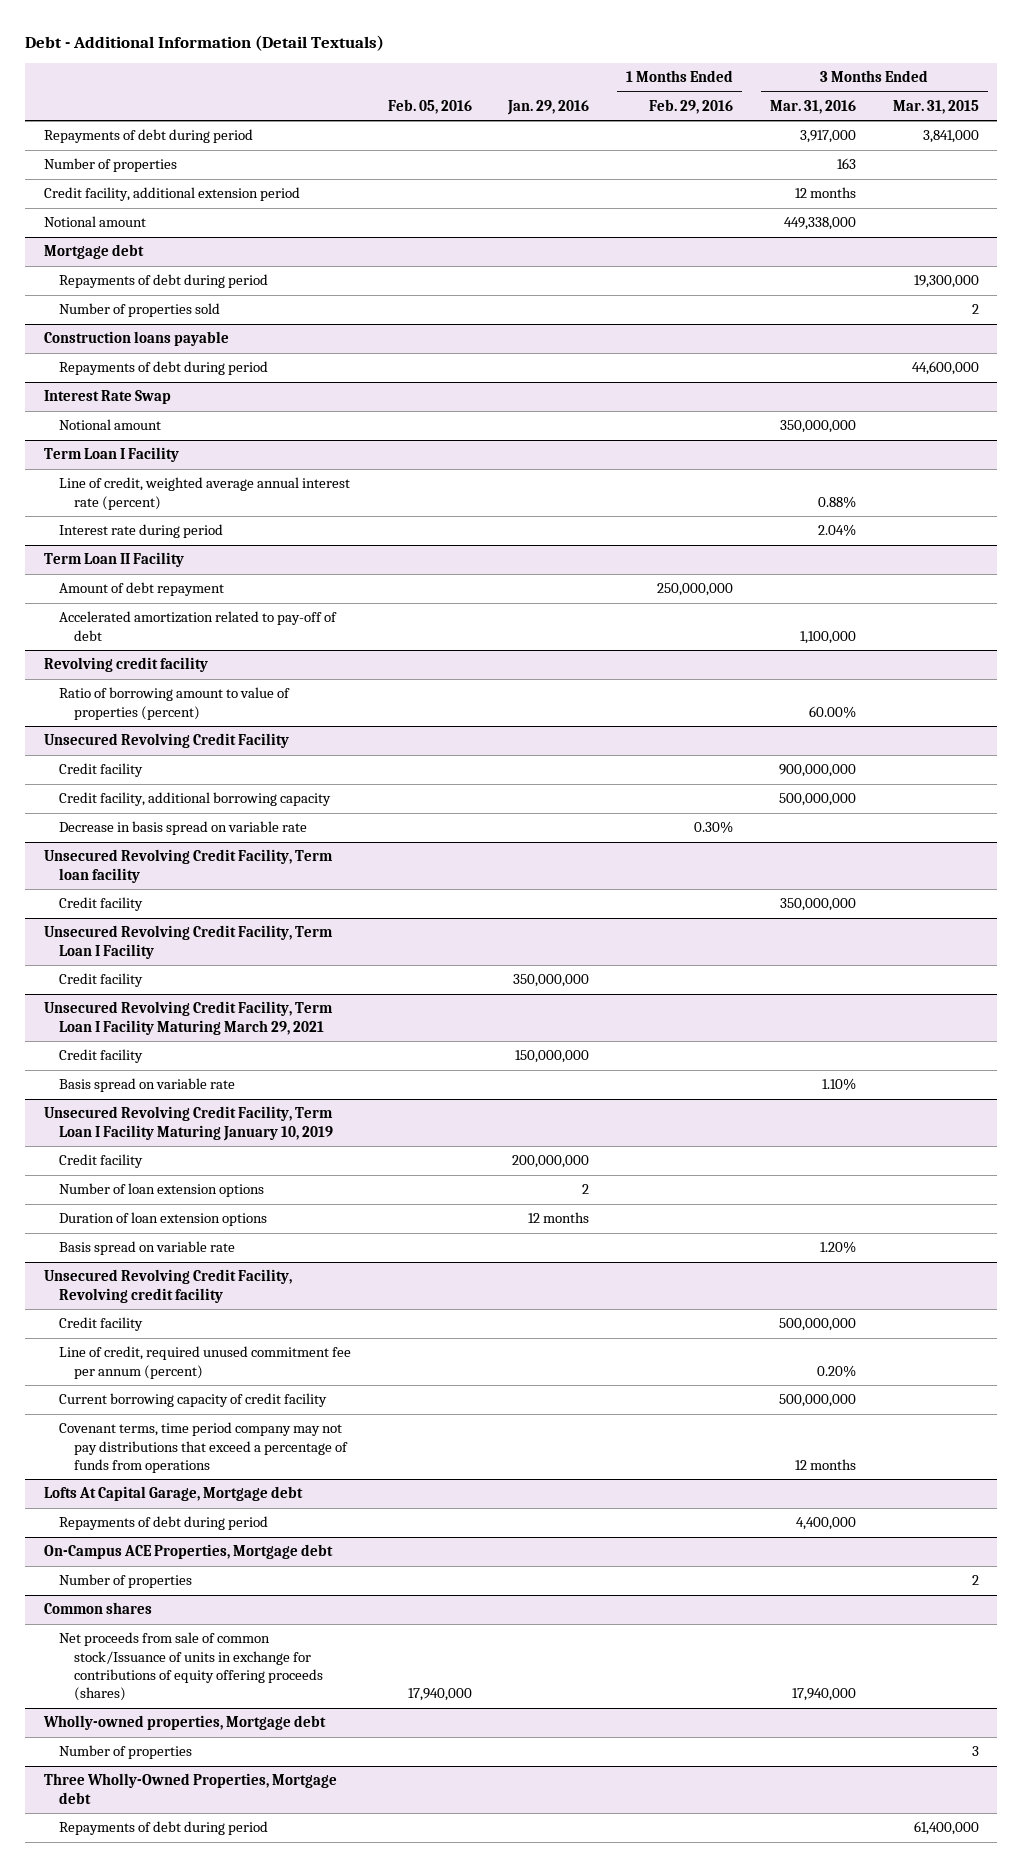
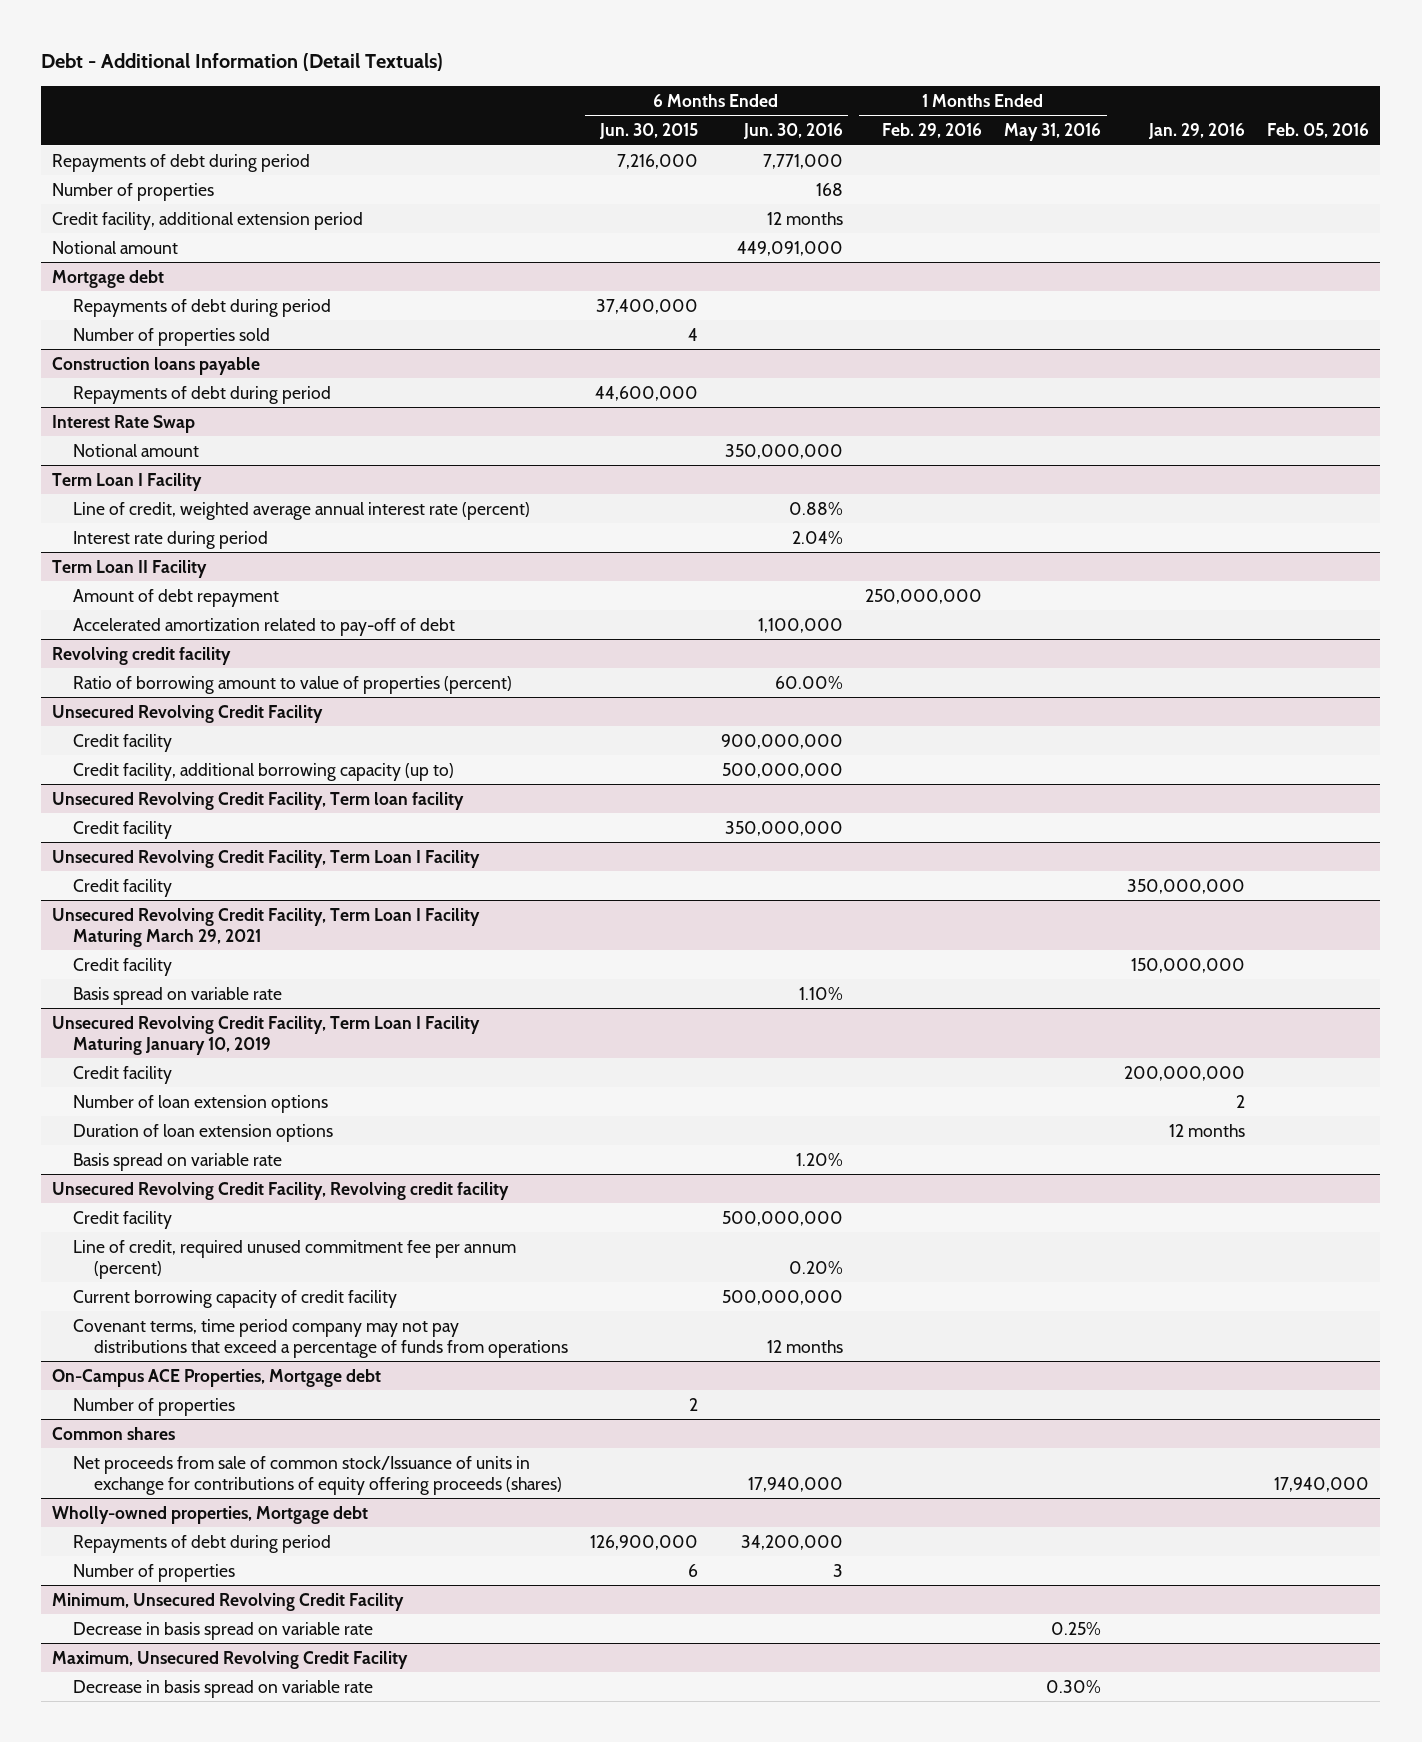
- | Feb. 05, 2016 | Jan. 29, 2016 | 1 Months Ended Feb. 29, 2016 | 3 Months Ended Mar. 31, 2016 | 3 Months Ended Mar. 31, 2015
+ | 6 Months Ended Jun. 30, 2015 | 6 Months Ended Jun. 30, 2016 | 1 Months Ended Feb. 29, 2016 | 1 Months Ended May 31, 2016 | Jan. 29, 2016 | Feb. 05, 2016
@ Unsecured Revolving Credit Facility
- Credit facility, additional borrowing capacity | | | | 500,000,000 |
- Decrease in basis spread on variable rate | | | 0.30% | |
+ Credit facility, additional borrowing capacity (up to) | | 500,000,000 | | | |
- Lofts At Capital Garage, Mortgage debt
- Repayments of debt during period | | | | 4,400,000 |
@ Wholly-owned properties, Mortgage debt
+ Repayments of debt during period | 126,900,000 | 34,200,000 | | | |
- Three Wholly-Owned Properties, Mortgage debt
- Repayments of debt during period | | | | | 61,400,000
+ Minimum, Unsecured Revolving Credit Facility
+ Decrease in basis spread on variable rate | | | | 0.25% | |
+ Maximum, Unsecured Revolving Credit Facility
+ Decrease in basis spread on variable rate | | | | 0.30% | |

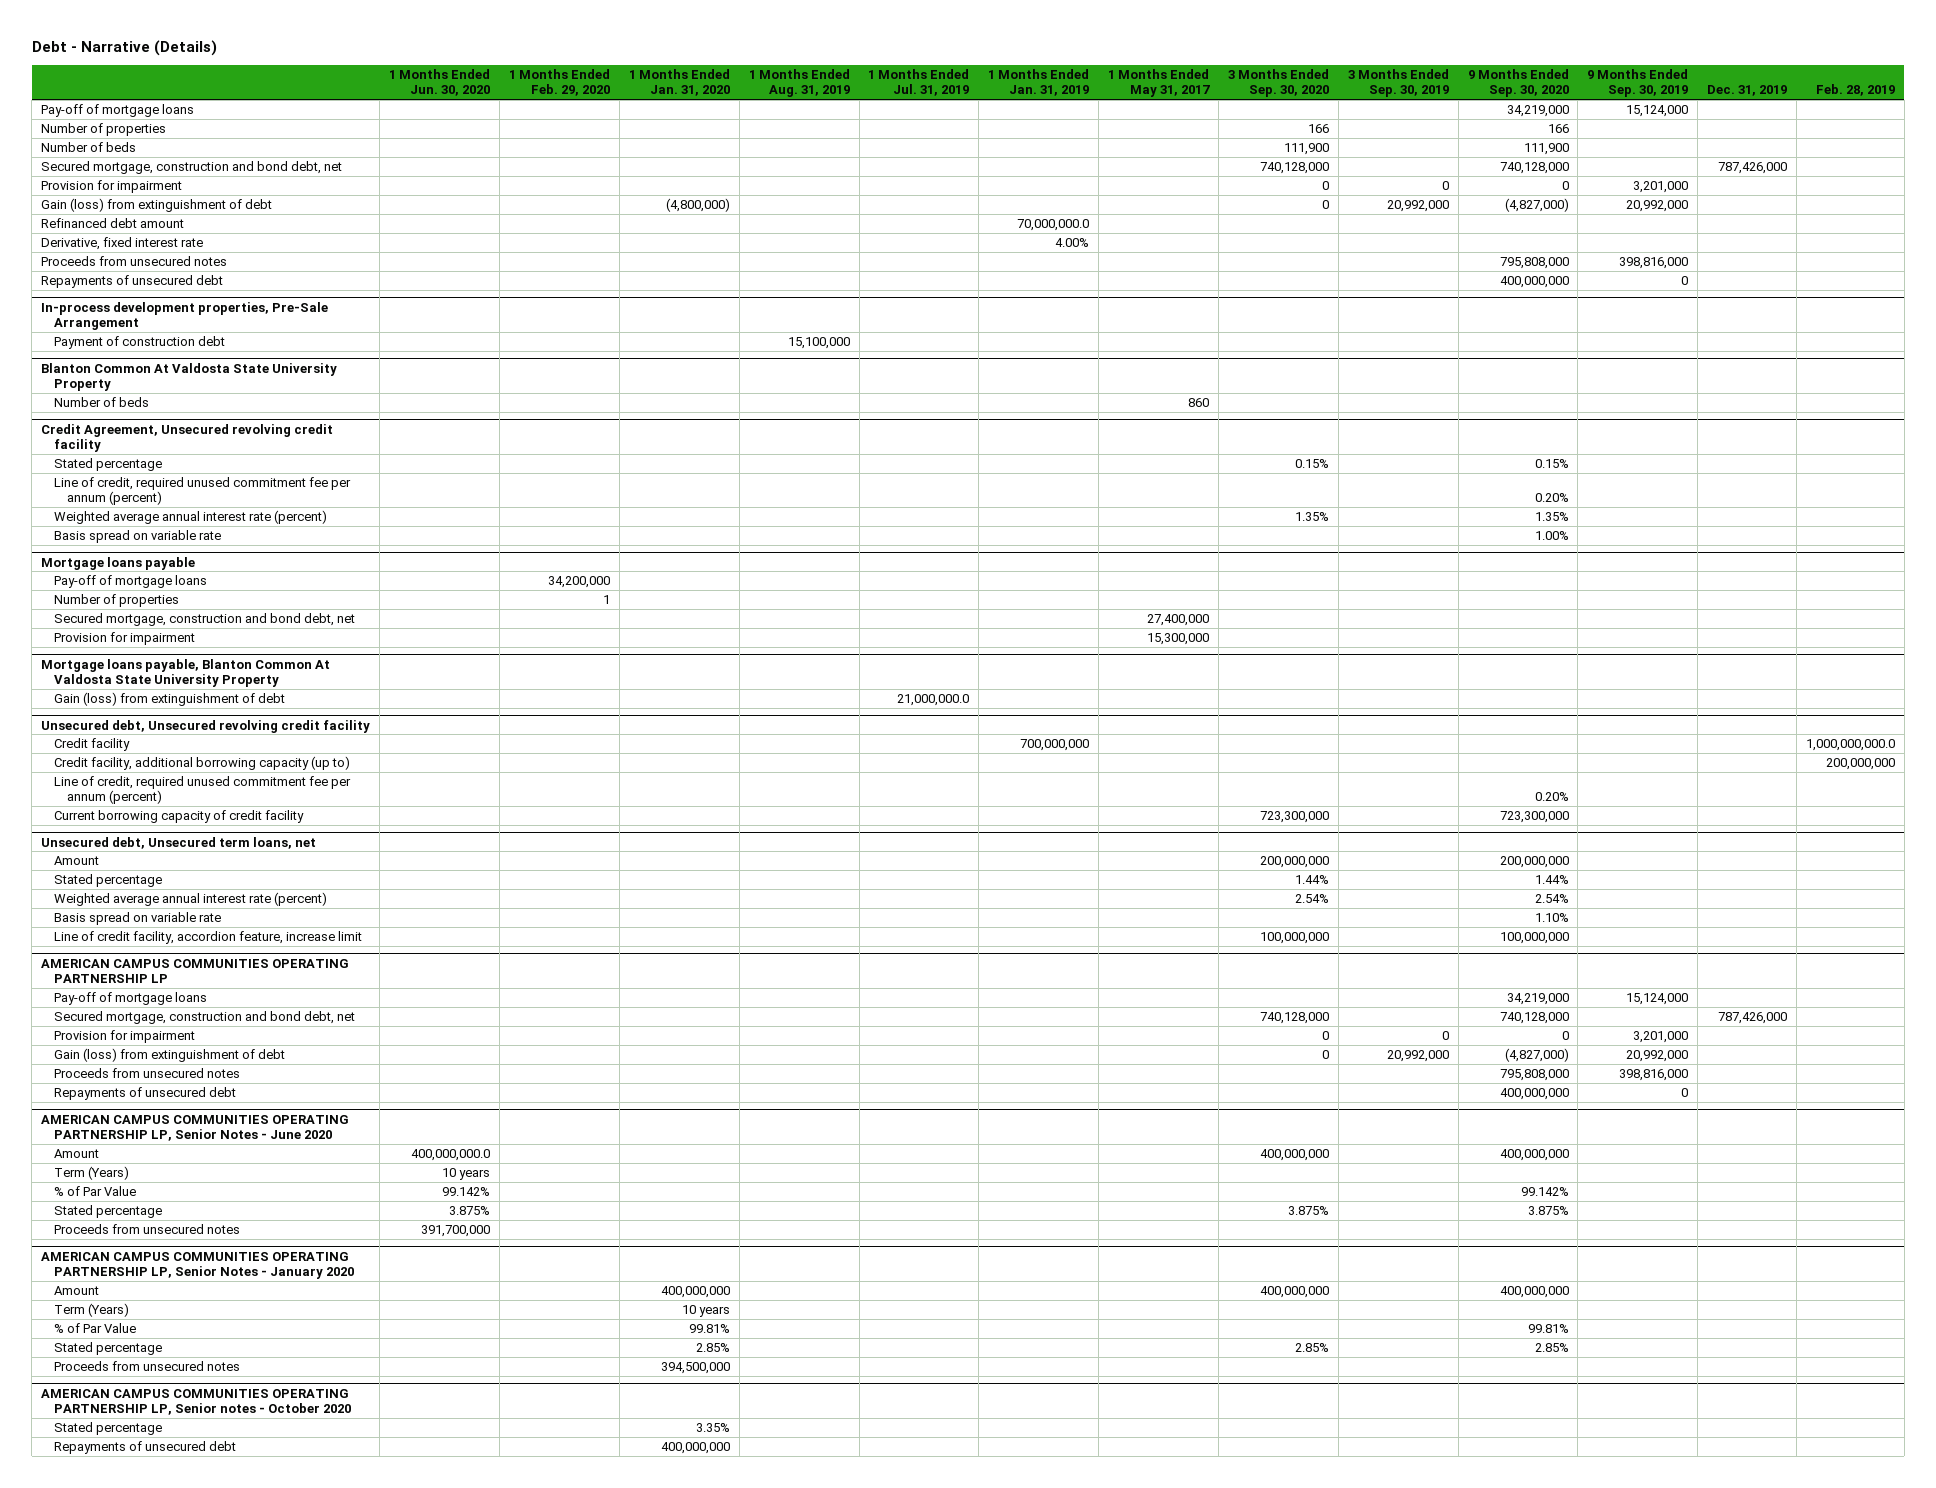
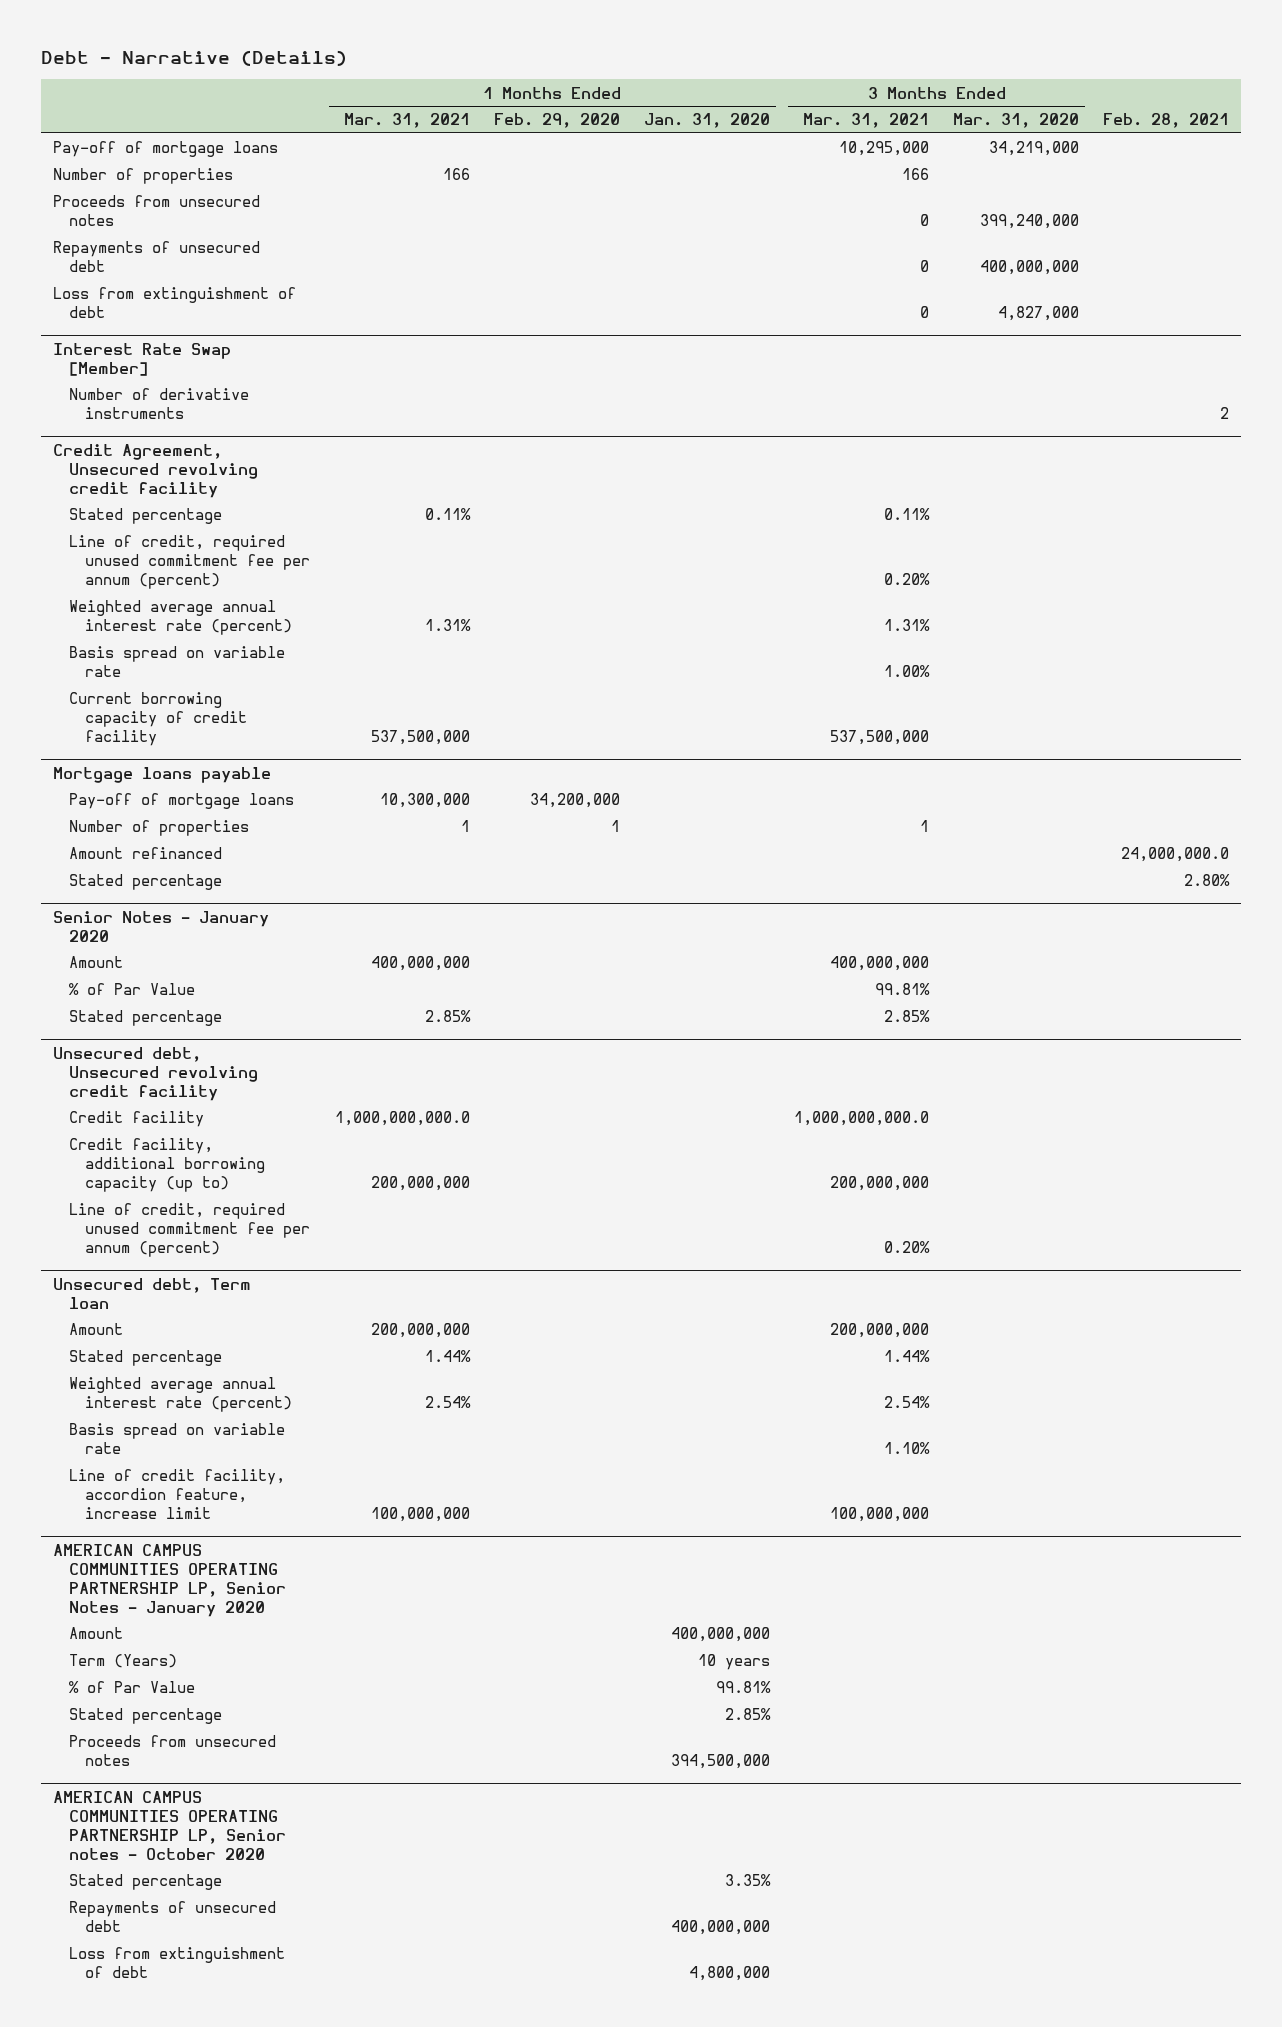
- | 1 Months Ended Jun. 30, 2020 | 1 Months Ended Feb. 29, 2020 | 1 Months Ended Jan. 31, 2020 | 1 Months Ended Aug. 31, 2019 | 1 Months Ended Jul. 31, 2019 | 1 Months Ended Jan. 31, 2019 | 1 Months Ended May 31, 2017 | 3 Months Ended Sep. 30, 2020 | 3 Months Ended Sep. 30, 2019 | 9 Months Ended Sep. 30, 2020 | 9 Months Ended Sep. 30, 2019 | Dec. 31, 2019 | Feb. 28, 2019
+ | 1 Months Ended Mar. 31, 2021 | 1 Months Ended Feb. 29, 2020 | 1 Months Ended Jan. 31, 2020 | 3 Months Ended Mar. 31, 2021 | 3 Months Ended Mar. 31, 2020 | Feb. 28, 2021
- Number of beds | | | | | | | | 111,900 | | 111,900 | | |
- Secured mortgage, construction and bond debt, net | | | | | | | | 740,128,000 | | 740,128,000 | | 787,426,000 |
- Provision for impairment | | | | | | | | 0 | 0 | 0 | 3,201,000 | |
- Gain (loss) from extinguishment of debt | | | (4,800,000) | | | | | 0 | 20,992,000 | (4,827,000) | 20,992,000 | |
- Refinanced debt amount | | | | | | 70,000,000.0 | | | | | | |
- Derivative, fixed interest rate | | | | | | 4.00% | | | | | | |
- In-process development properties, Pre-Sale Arrangement
- Payment of construction debt | | | | 15,100,000 | | | | | | | | |
- Blanton Common At Valdosta State University Property
- Number of beds | | | | | | | 860 | | | | | |
+ Loss from extinguishment of debt | | | | 0 | 4,827,000 |
+ Interest Rate Swap [Member]
+ Number of derivative instruments | | | | | | 2
@ Credit Agreement, Unsecured revolving credit facility
+ Current borrowing capacity of credit facility | 537,500,000 | | | 537,500,000 | |
@ Mortgage loans payable
- Secured mortgage, construction and bond debt, net | | | | | | | 27,400,000 | | | | | |
- Provision for impairment | | | | | | | 15,300,000 | | | | | |
- Mortgage loans payable, Blanton Common At Valdosta State University Property
- Gain (loss) from extinguishment of debt | | | | | 21,000,000.0 | | | | | | | |
@ Mortgage loans payable
+ Amount refinanced | | | | | | 24,000,000.0
+ Stated percentage | | | | | | 2.80%
+ Senior Notes - January 2020
+ Amount | 400,000,000 | | | 400,000,000 | |
+ % of Par Value | | | | 99.81% | |
+ Stated percentage | 2.85% | | | 2.85% | |
@ Unsecured debt, Unsecured revolving credit facility
- Current borrowing capacity of credit facility | | | | | | | | 723,300,000 | | 723,300,000 | | |
- Unsecured debt, Unsecured term loans, net
+ Unsecured debt, Term loan
- AMERICAN CAMPUS COMMUNITIES OPERATING PARTNERSHIP LP
- Pay-off of mortgage loans | | | | | | | | | | 34,219,000 | 15,124,000 | |
- Secured mortgage, construction and bond debt, net | | | | | | | | 740,128,000 | | 740,128,000 | | 787,426,000 |
- Provision for impairment | | | | | | | | 0 | 0 | 0 | 3,201,000 | |
- Gain (loss) from extinguishment of debt | | | | | | | | 0 | 20,992,000 | (4,827,000) | 20,992,000 | |
- Proceeds from unsecured notes | | | | | | | | | | 795,808,000 | 398,816,000 | |
- Repayments of unsecured debt | | | | | | | | | | 400,000,000 | 0 | |
- AMERICAN CAMPUS COMMUNITIES OPERATING PARTNERSHIP LP, Senior Notes - June 2020
- Amount | 400,000,000.0 | | | | | | | 400,000,000 | | 400,000,000 | | |
- Term (Years) | 10 years | | | | | | | | | | | |
- % of Par Value | 99.142% | | | | | | | | | 99.142% | | |
- Stated percentage | 3.875% | | | | | | | 3.875% | | 3.875% | | |
- Proceeds from unsecured notes | 391,700,000 | | | | | | | | | | | |
@ AMERICAN CAMPUS COMMUNITIES OPERATING PARTNERSHIP LP, Senior notes - October 2020
+ Loss from extinguishment of debt | | | 4,800,000 | | |

